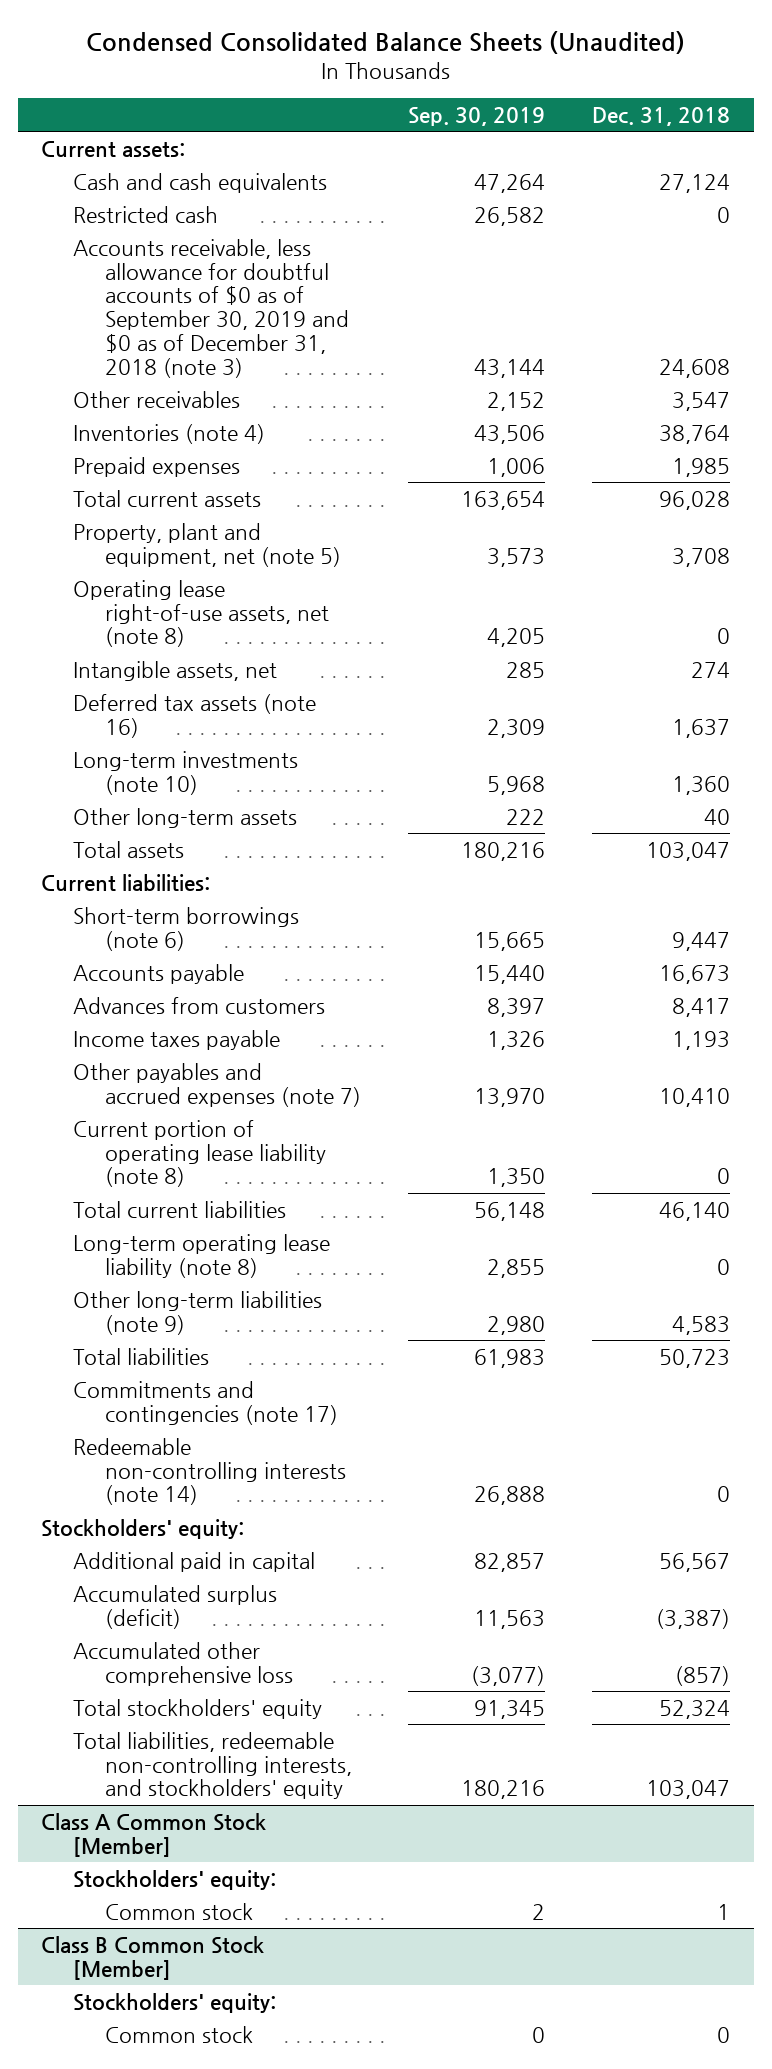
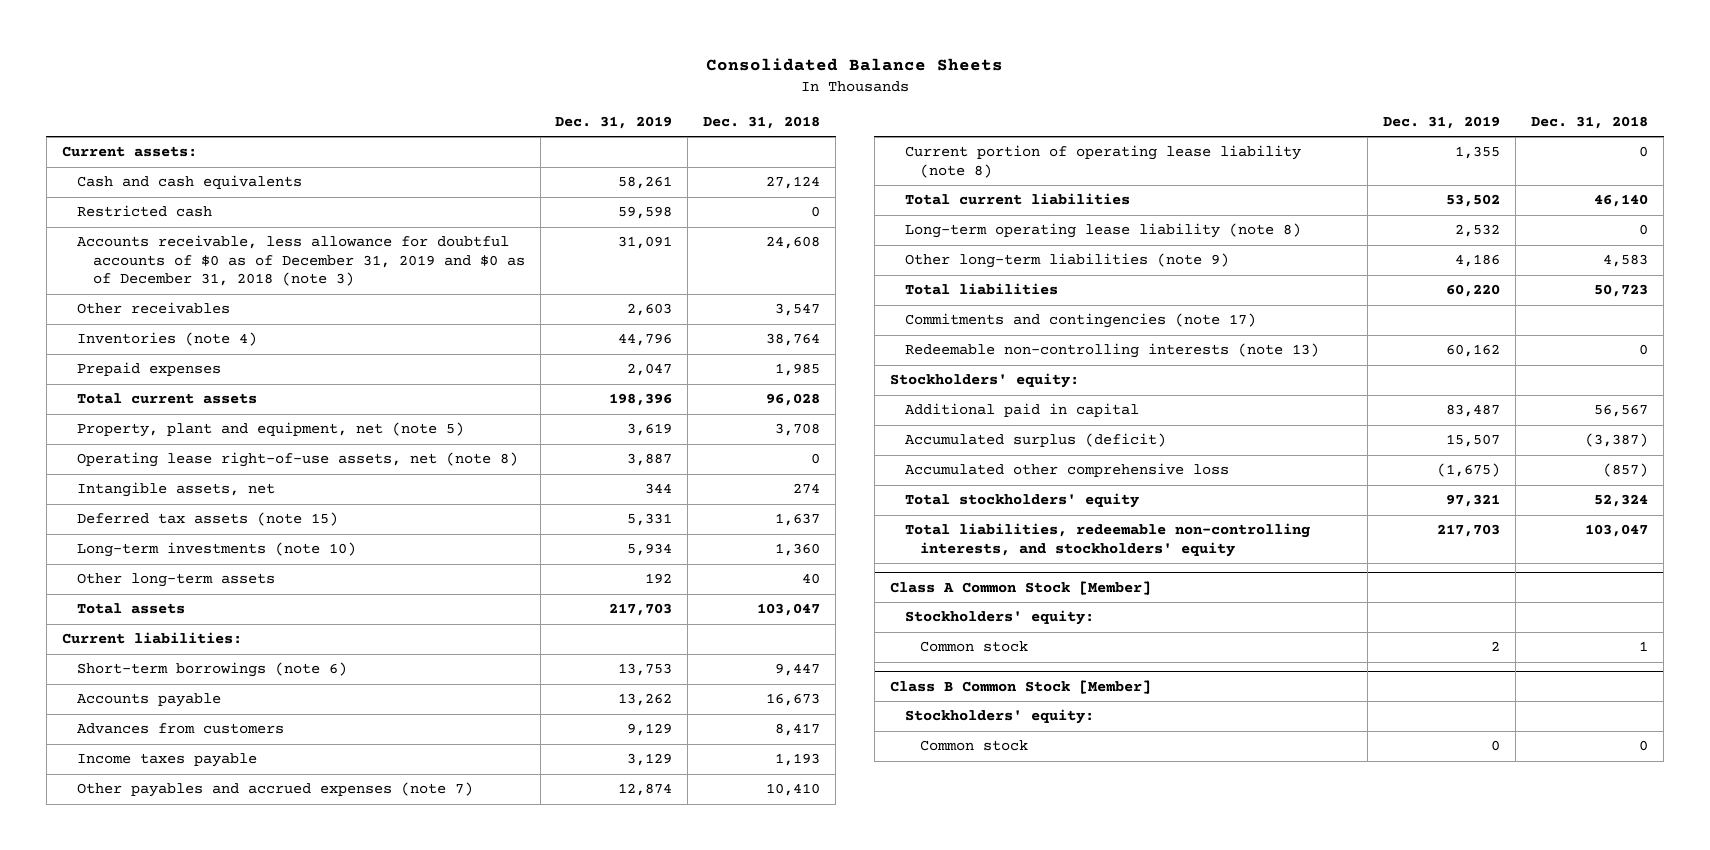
- Condensed Consolidated Balance Sheets (Unaudited)
+ Consolidated Balance Sheets
- | Sep. 30, 2019 | Dec. 31, 2018
+ | Dec. 31, 2019 | Dec. 31, 2018
- Accounts receivable, less allowance for doubtful accounts of $0 as of September 30, 2019 and $0 as of December 31, 2018 (note 3) | 43,144 | 24,608
+ Accounts receivable, less allowance for doubtful accounts of $0 as of December 31, 2019 and $0 as of December 31, 2018 (note 3) | 31,091 | 24,608
- Deferred tax assets (note 16) | 2,309 | 1,637
+ Deferred tax assets (note 15) | 5,331 | 1,637
- Redeemable non-controlling interests (note 14) | 26,888 | 0
+ Redeemable non-controlling interests (note 13) | 60,162 | 0

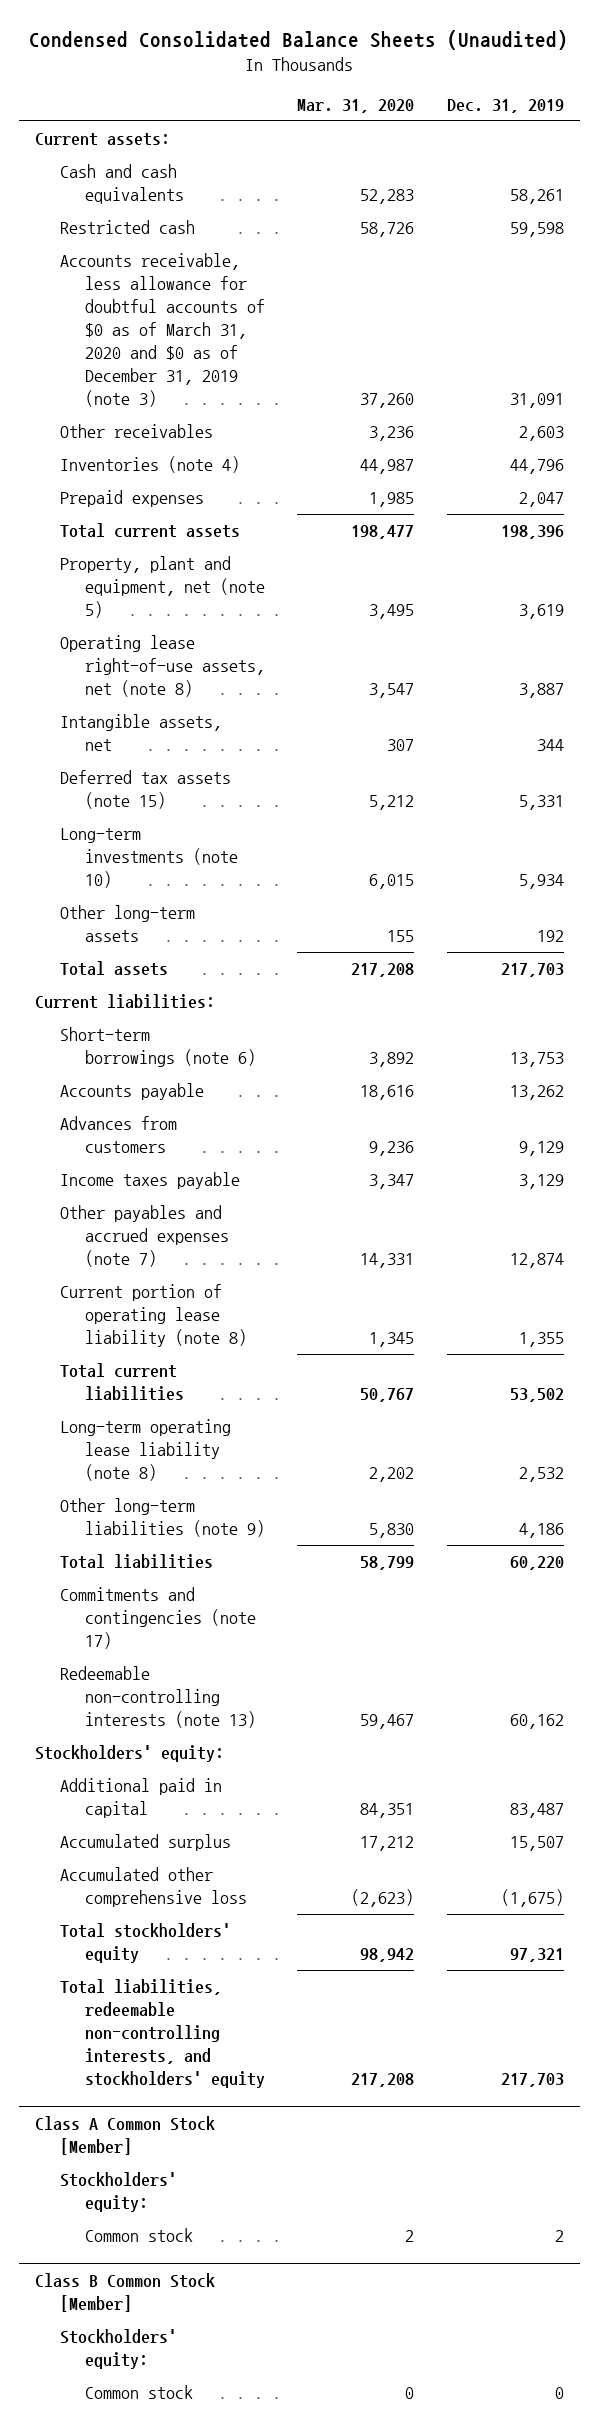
- Consolidated Balance Sheets
+ Condensed Consolidated Balance Sheets (Unaudited)
- | Dec. 31, 2019 | Dec. 31, 2018
+ | Mar. 31, 2020 | Dec. 31, 2019
- Accounts receivable, less allowance for doubtful accounts of $0 as of December 31, 2019 and $0 as of December 31, 2018 (note 3) | 31,091 | 24,608
+ Accounts receivable, less allowance for doubtful accounts of $0 as of March 31, 2020 and $0 as of December 31, 2019 (note 3) | 37,260 | 31,091
- Accumulated surplus (deficit) | 15,507 | (3,387)
+ Accumulated surplus | 17,212 | 15,507

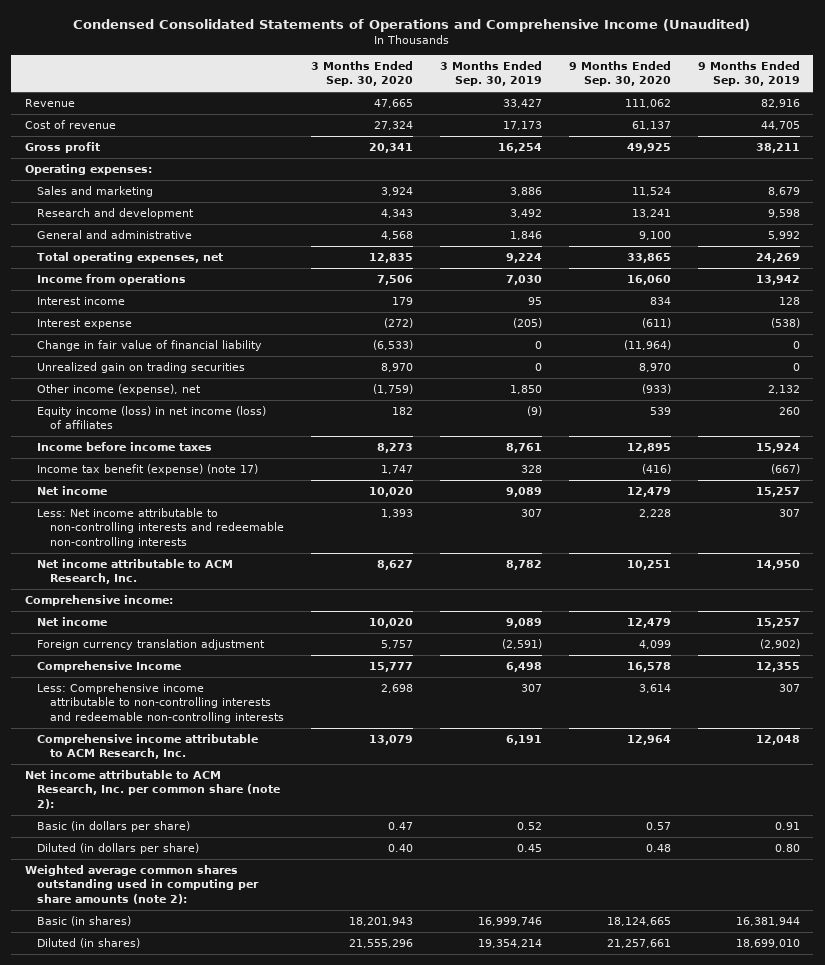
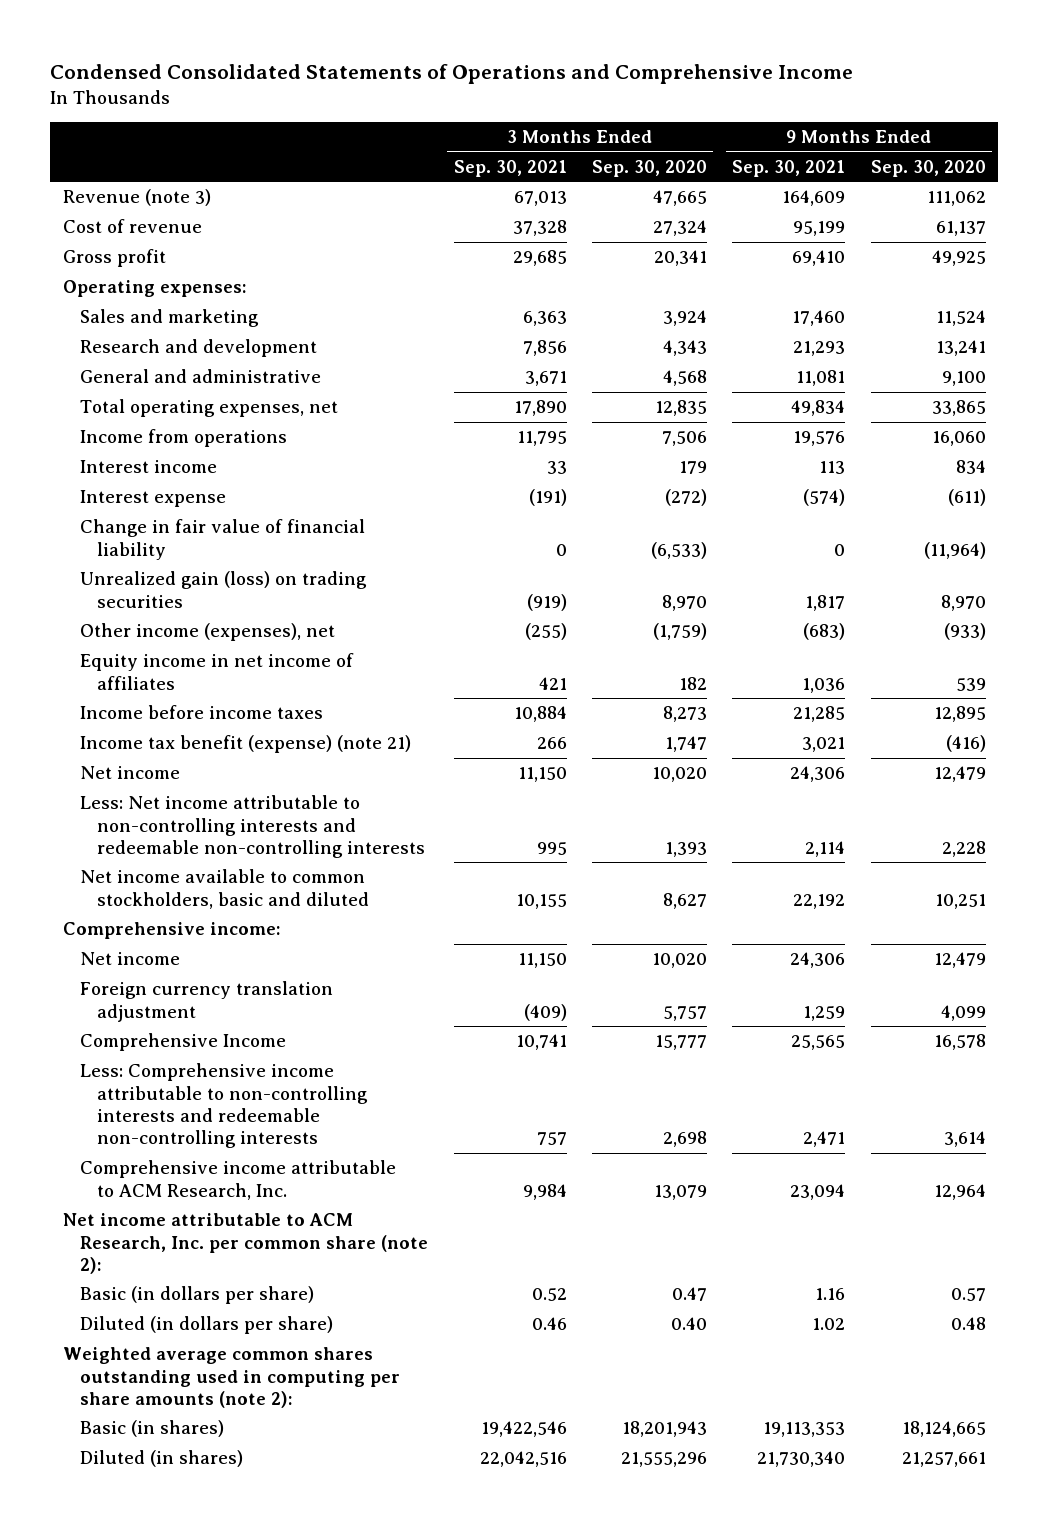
- Condensed Consolidated Statements of Operations and Comprehensive Income (Unaudited)
+ Condensed Consolidated Statements of Operations and Comprehensive Income
- | 3 Months Ended Sep. 30, 2020 | 3 Months Ended Sep. 30, 2019 | 9 Months Ended Sep. 30, 2020 | 9 Months Ended Sep. 30, 2019
+ | 3 Months Ended Sep. 30, 2021 | 3 Months Ended Sep. 30, 2020 | 9 Months Ended Sep. 30, 2021 | 9 Months Ended Sep. 30, 2020
- Revenue | 47,665 | 33,427 | 111,062 | 82,916
+ Revenue (note 3) | 67,013 | 47,665 | 164,609 | 111,062
- Unrealized gain on trading securities | 8,970 | 0 | 8,970 | 0
- Other income (expense), net | (1,759) | 1,850 | (933) | 2,132
- Equity income (loss) in net income (loss) of affiliates | 182 | (9) | 539 | 260
+ Unrealized gain (loss) on trading securities | (919) | 8,970 | 1,817 | 8,970
+ Other income (expenses), net | (255) | (1,759) | (683) | (933)
+ Equity income in net income of affiliates | 421 | 182 | 1,036 | 539
- Income tax benefit (expense) (note 17) | 1,747 | 328 | (416) | (667)
+ Income tax benefit (expense) (note 21) | 266 | 1,747 | 3,021 | (416)
- Net income attributable to ACM Research, Inc. | 8,627 | 8,782 | 10,251 | 14,950
+ Net income available to common stockholders, basic and diluted | 10,155 | 8,627 | 22,192 | 10,251

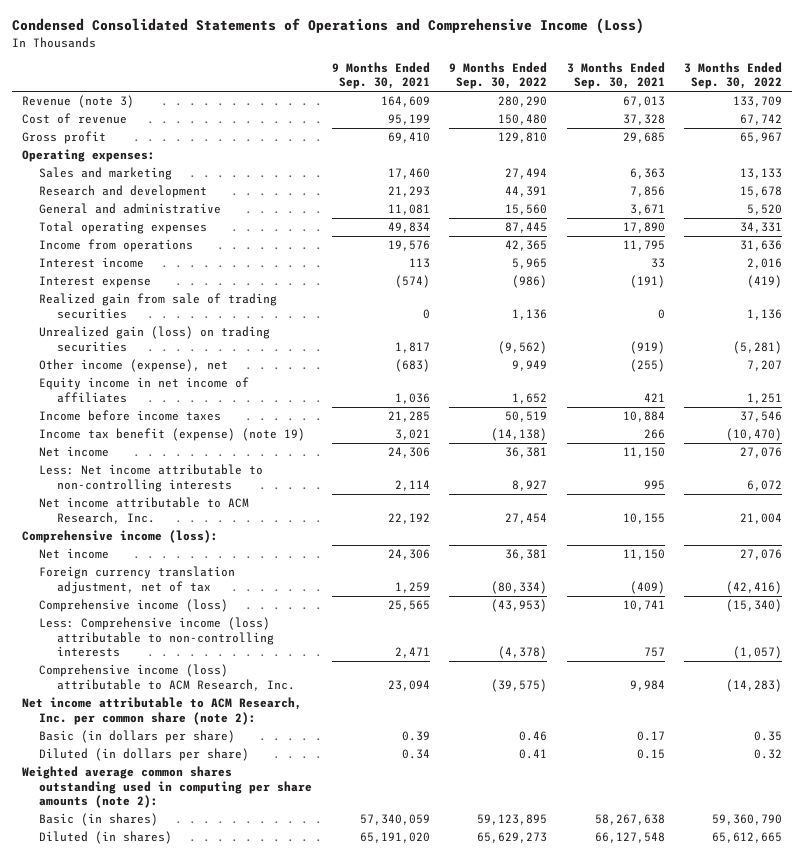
- Condensed Consolidated Statements of Operations and Comprehensive Income
+ Condensed Consolidated Statements of Operations and Comprehensive Income (Loss)
- | 3 Months Ended Sep. 30, 2021 | 3 Months Ended Sep. 30, 2020 | 9 Months Ended Sep. 30, 2021 | 9 Months Ended Sep. 30, 2020
+ | 9 Months Ended Sep. 30, 2021 | 9 Months Ended Sep. 30, 2022 | 3 Months Ended Sep. 30, 2021 | 3 Months Ended Sep. 30, 2022
- Total operating expenses, net | 17,890 | 12,835 | 49,834 | 33,865
+ Total operating expenses | 49,834 | 87,445 | 17,890 | 34,331
- Change in fair value of financial liability | 0 | (6,533) | 0 | (11,964)
+ Realized gain from sale of trading securities | 0 | 1,136 | 0 | 1,136
- Other income (expenses), net | (255) | (1,759) | (683) | (933)
+ Other income (expense), net | (683) | 9,949 | (255) | 7,207
- Income tax benefit (expense) (note 21) | 266 | 1,747 | 3,021 | (416)
+ Income tax benefit (expense) (note 19) | 3,021 | (14,138) | 266 | (10,470)
- Less: Net income attributable to non-controlling interests and redeemable non-controlling interests | 995 | 1,393 | 2,114 | 2,228
- Net income available to common stockholders, basic and diluted | 10,155 | 8,627 | 22,192 | 10,251
- Comprehensive income:
+ Less: Net income attributable to non-controlling interests | 2,114 | 8,927 | 995 | 6,072
+ Net income attributable to ACM Research, Inc. | 22,192 | 27,454 | 10,155 | 21,004
+ Comprehensive income (loss):
- Foreign currency translation adjustment | (409) | 5,757 | 1,259 | 4,099
- Comprehensive Income | 10,741 | 15,777 | 25,565 | 16,578
- Less: Comprehensive income attributable to non-controlling interests and redeemable non-controlling interests | 757 | 2,698 | 2,471 | 3,614
- Comprehensive income attributable to ACM Research, Inc. | 9,984 | 13,079 | 23,094 | 12,964
+ Foreign currency translation adjustment, net of tax | 1,259 | (80,334) | (409) | (42,416)
+ Comprehensive income (loss) | 25,565 | (43,953) | 10,741 | (15,340)
+ Less: Comprehensive income (loss) attributable to non-controlling interests | 2,471 | (4,378) | 757 | (1,057)
+ Comprehensive income (loss) attributable to ACM Research, Inc. | 23,094 | (39,575) | 9,984 | (14,283)
- Basic (in dollars per share) | 0.52 | 0.47 | 1.16 | 0.57
- Diluted (in dollars per share) | 0.46 | 0.40 | 1.02 | 0.48
+ Basic (in dollars per share) | 0.39 | 0.46 | 0.17 | 0.35
+ Diluted (in dollars per share) | 0.34 | 0.41 | 0.15 | 0.32
- Basic (in shares) | 19,422,546 | 18,201,943 | 19,113,353 | 18,124,665
- Diluted (in shares) | 22,042,516 | 21,555,296 | 21,730,340 | 21,257,661
+ Basic (in shares) | 57,340,059 | 59,123,895 | 58,267,638 | 59,360,790
+ Diluted (in shares) | 65,191,020 | 65,629,273 | 66,127,548 | 65,612,665

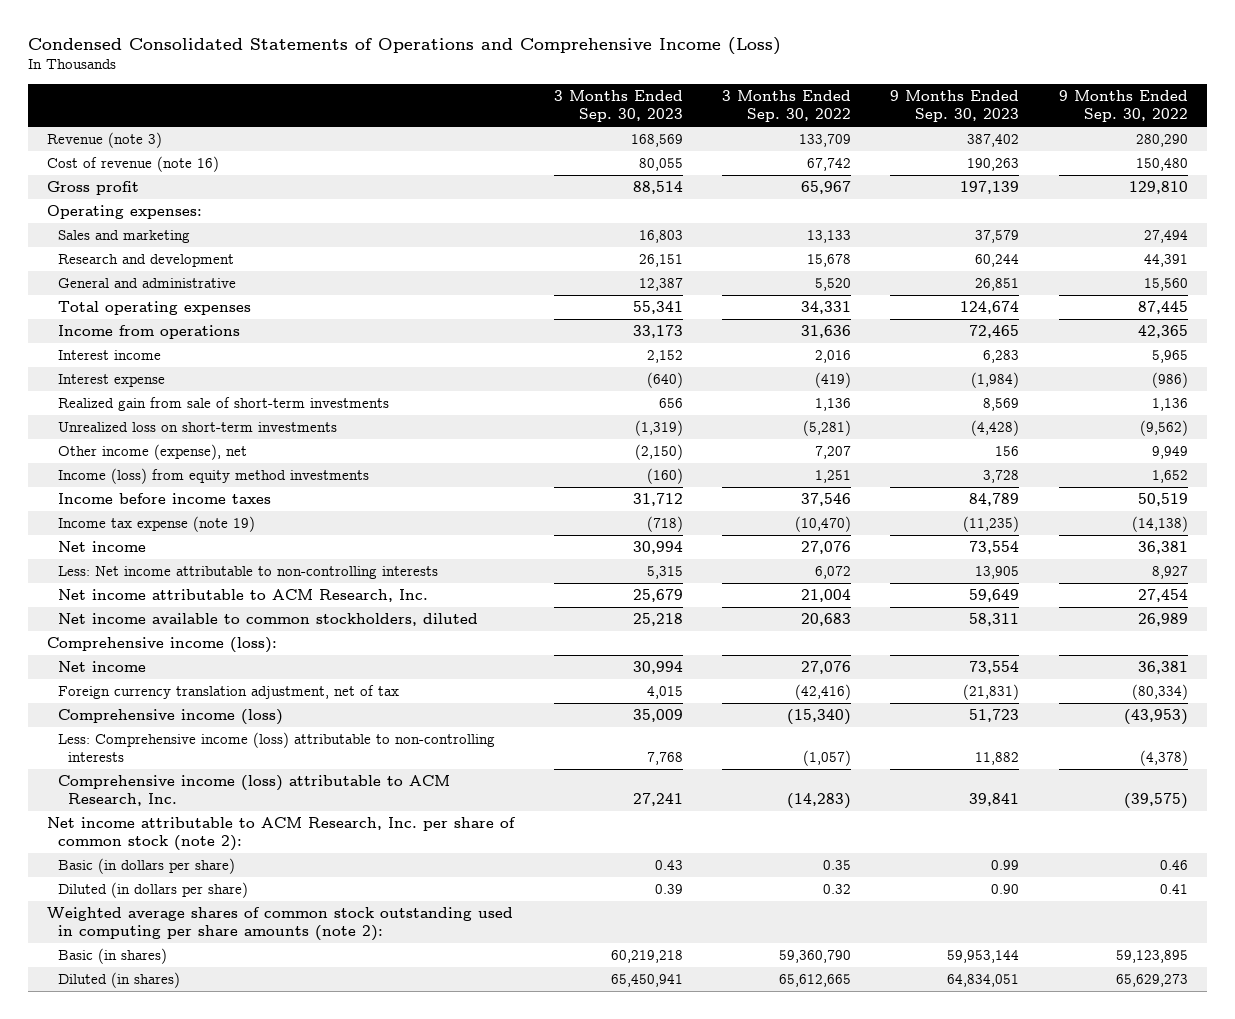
- | 9 Months Ended Sep. 30, 2021 | 9 Months Ended Sep. 30, 2022 | 3 Months Ended Sep. 30, 2021 | 3 Months Ended Sep. 30, 2022
+ | 3 Months Ended Sep. 30, 2023 | 3 Months Ended Sep. 30, 2022 | 9 Months Ended Sep. 30, 2023 | 9 Months Ended Sep. 30, 2022
- Cost of revenue | 95,199 | 150,480 | 37,328 | 67,742
+ Cost of revenue (note 16) | 80,055 | 67,742 | 190,263 | 150,480
- Realized gain from sale of trading securities | 0 | 1,136 | 0 | 1,136
- Unrealized gain (loss) on trading securities | 1,817 | (9,562) | (919) | (5,281)
+ Realized gain from sale of short-term investments | 656 | 1,136 | 8,569 | 1,136
+ Unrealized loss on short-term investments | (1,319) | (5,281) | (4,428) | (9,562)
- Equity income in net income of affiliates | 1,036 | 1,652 | 421 | 1,251
+ Income (loss) from equity method investments | (160) | 1,251 | 3,728 | 1,652
- Income tax benefit (expense) (note 19) | 3,021 | (14,138) | 266 | (10,470)
+ Income tax expense (note 19) | (718) | (10,470) | (11,235) | (14,138)
+ Net income available to common stockholders, diluted | 25,218 | 20,683 | 58,311 | 26,989
- Net income attributable to ACM Research, Inc. per common share (note 2):
+ Net income attributable to ACM Research, Inc. per share of common stock (note 2):
- Weighted average common shares outstanding used in computing per share amounts (note 2):
+ Weighted average shares of common stock outstanding used in computing per share amounts (note 2):

